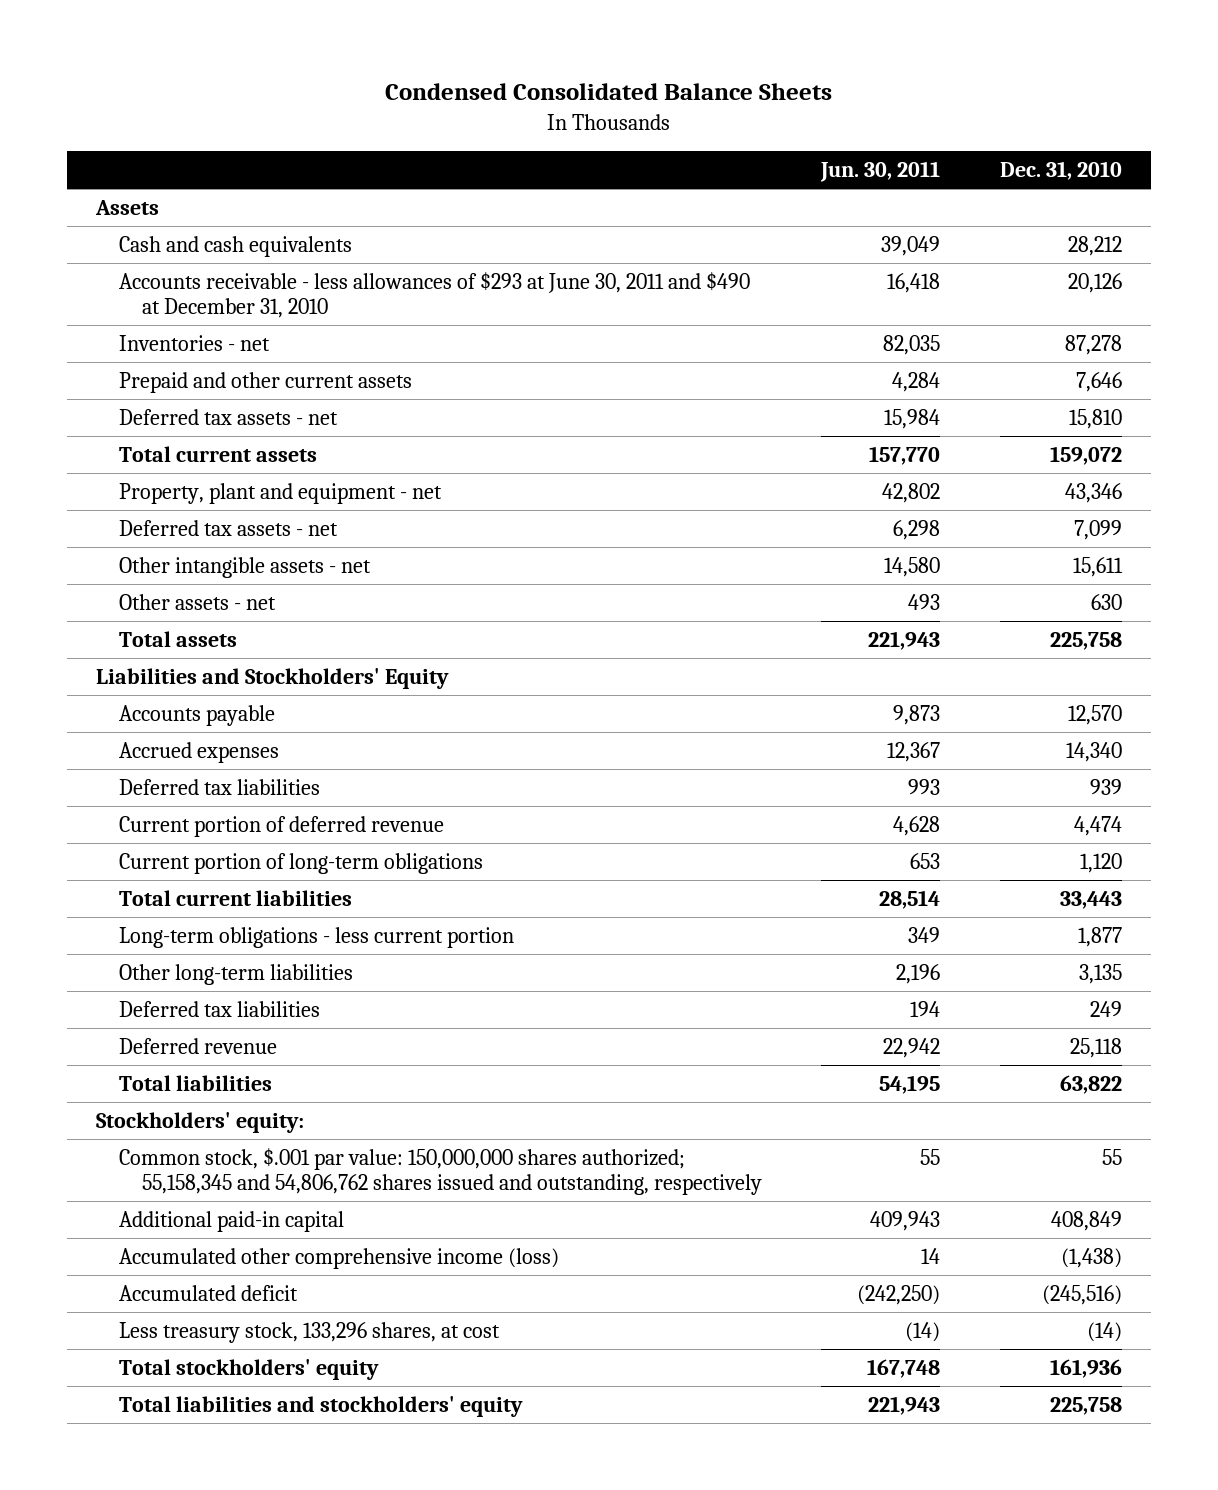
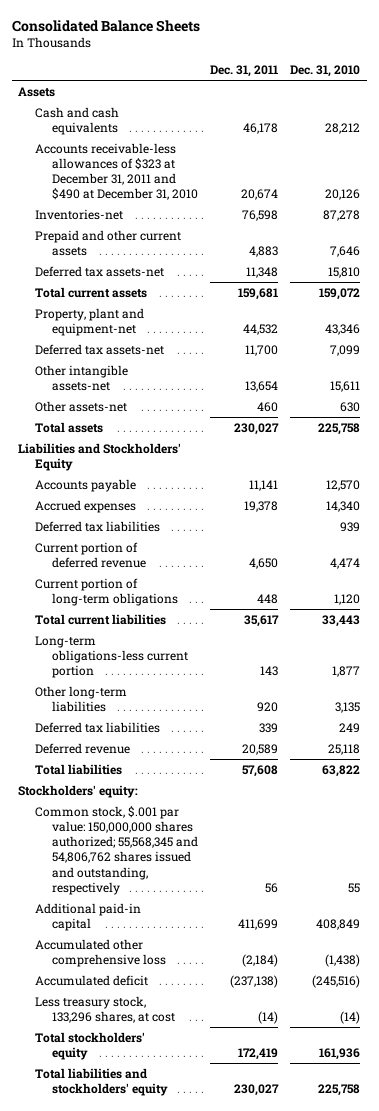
- Condensed Consolidated Balance Sheets
+ Consolidated Balance Sheets
- | Jun. 30, 2011 | Dec. 31, 2010
+ | Dec. 31, 2011 | Dec. 31, 2010
- Accounts receivable - less allowances of $293 at June 30, 2011 and $490 at December 31, 2010 | 16,418 | 20,126
- Inventories - net | 82,035 | 87,278
+ Accounts receivable-less allowances of $323 at December 31, 2011 and $490 at December 31, 2010 | 20,674 | 20,126
+ Inventories-net | 76,598 | 87,278
- Deferred tax assets - net | 15,984 | 15,810
+ Deferred tax assets-net | 11,348 | 15,810
- Property, plant and equipment - net | 42,802 | 43,346
- Deferred tax assets - net | 6,298 | 7,099
- Other intangible assets - net | 14,580 | 15,611
- Other assets - net | 493 | 630
+ Property, plant and equipment-net | 44,532 | 43,346
+ Deferred tax assets-net | 11,700 | 7,099
+ Other intangible assets-net | 13,654 | 15,611
+ Other assets-net | 460 | 630
- Long-term obligations - less current portion | 349 | 1,877
+ Long-term obligations-less current portion | 143 | 1,877
- Common stock, $.001 par value: 150,000,000 shares authorized; 55,158,345 and 54,806,762 shares issued and outstanding, respectively | 55 | 55
+ Common stock, $.001 par value: 150,000,000 shares authorized; 55,568,345 and 54,806,762 shares issued and outstanding, respectively | 56 | 55
- Accumulated other comprehensive income (loss) | 14 | (1,438)
+ Accumulated other comprehensive loss | (2,184) | (1,438)

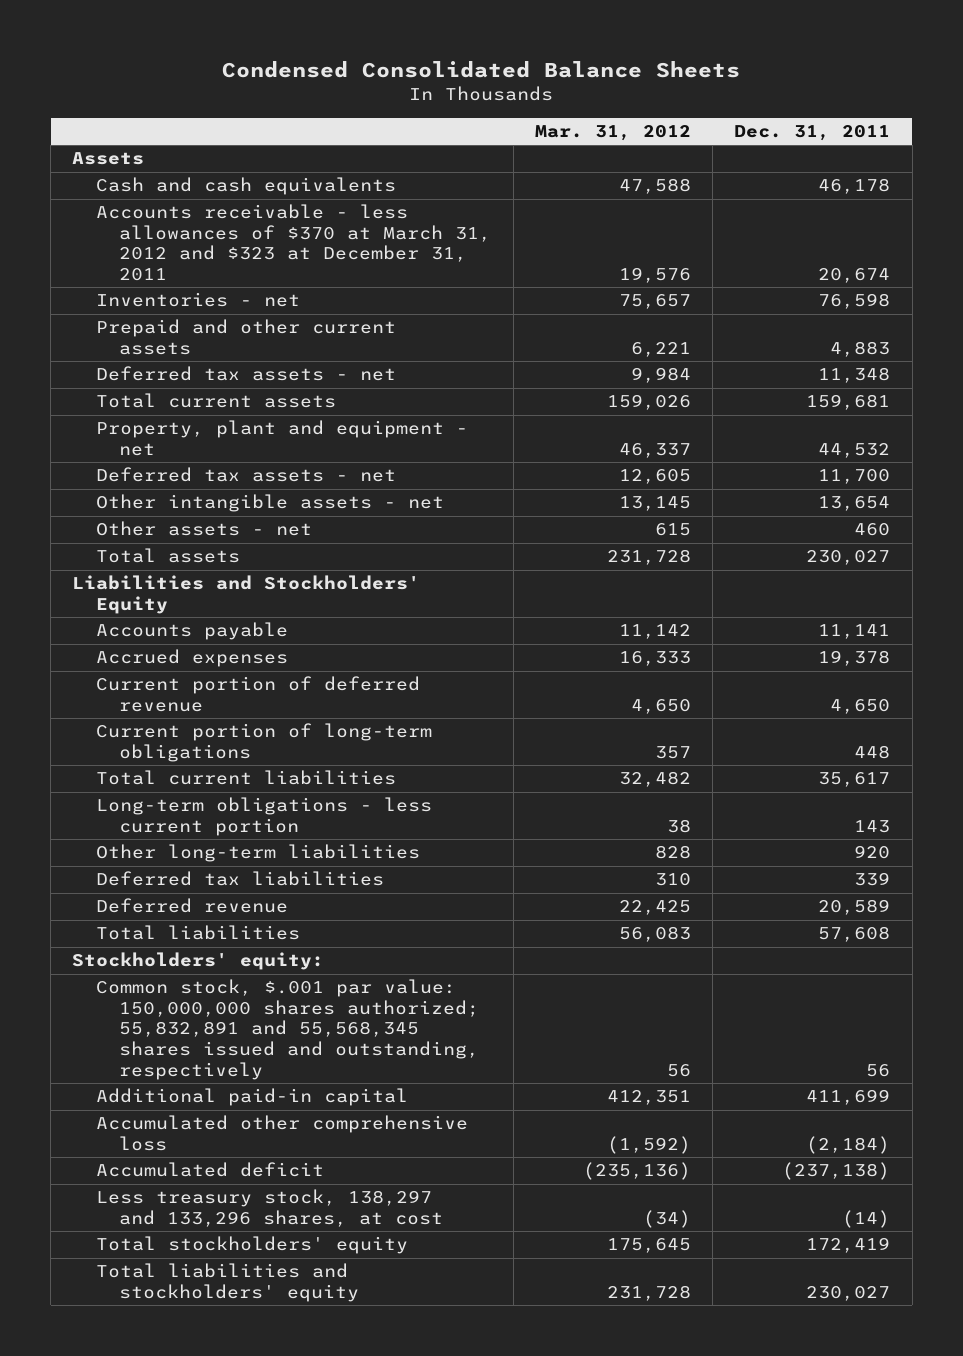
- Consolidated Balance Sheets
+ Condensed Consolidated Balance Sheets
- | Dec. 31, 2011 | Dec. 31, 2010
+ | Mar. 31, 2012 | Dec. 31, 2011
- Accounts receivable-less allowances of $323 at December 31, 2011 and $490 at December 31, 2010 | 20,674 | 20,126
- Inventories-net | 76,598 | 87,278
+ Accounts receivable - less allowances of $370 at March 31, 2012 and $323 at December 31, 2011 | 19,576 | 20,674
+ Inventories - net | 75,657 | 76,598
- Deferred tax assets-net | 11,348 | 15,810
+ Deferred tax assets - net | 9,984 | 11,348
- Property, plant and equipment-net | 44,532 | 43,346
- Deferred tax assets-net | 11,700 | 7,099
- Other intangible assets-net | 13,654 | 15,611
- Other assets-net | 460 | 630
+ Property, plant and equipment - net | 46,337 | 44,532
+ Deferred tax assets - net | 12,605 | 11,700
+ Other intangible assets - net | 13,145 | 13,654
+ Other assets - net | 615 | 460
- Deferred tax liabilities | | 939
- Long-term obligations-less current portion | 143 | 1,877
+ Long-term obligations - less current portion | 38 | 143
- Common stock, $.001 par value: 150,000,000 shares authorized; 55,568,345 and 54,806,762 shares issued and outstanding, respectively | 56 | 55
+ Common stock, $.001 par value: 150,000,000 shares authorized; 55,832,891 and 55,568,345 shares issued and outstanding, respectively | 56 | 56
- Less treasury stock, 133,296 shares, at cost | (14) | (14)
+ Less treasury stock, 138,297 and 133,296 shares, at cost | (34) | (14)

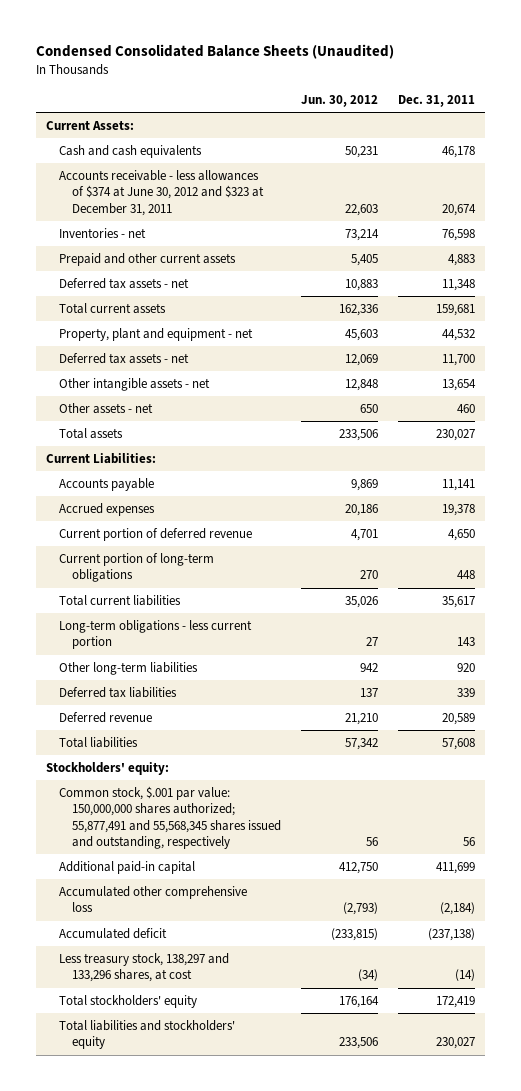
- Condensed Consolidated Balance Sheets
+ Condensed Consolidated Balance Sheets (Unaudited)
- | Mar. 31, 2012 | Dec. 31, 2011
+ | Jun. 30, 2012 | Dec. 31, 2011
- Assets
+ Current Assets:
- Accounts receivable - less allowances of $370 at March 31, 2012 and $323 at December 31, 2011 | 19,576 | 20,674
+ Accounts receivable - less allowances of $374 at June 30, 2012 and $323 at December 31, 2011 | 22,603 | 20,674
- Liabilities and Stockholders' Equity
+ Current Liabilities:
- Common stock, $.001 par value: 150,000,000 shares authorized; 55,832,891 and 55,568,345 shares issued and outstanding, respectively | 56 | 56
+ Common stock, $.001 par value: 150,000,000 shares authorized; 55,877,491 and 55,568,345 shares issued and outstanding, respectively | 56 | 56

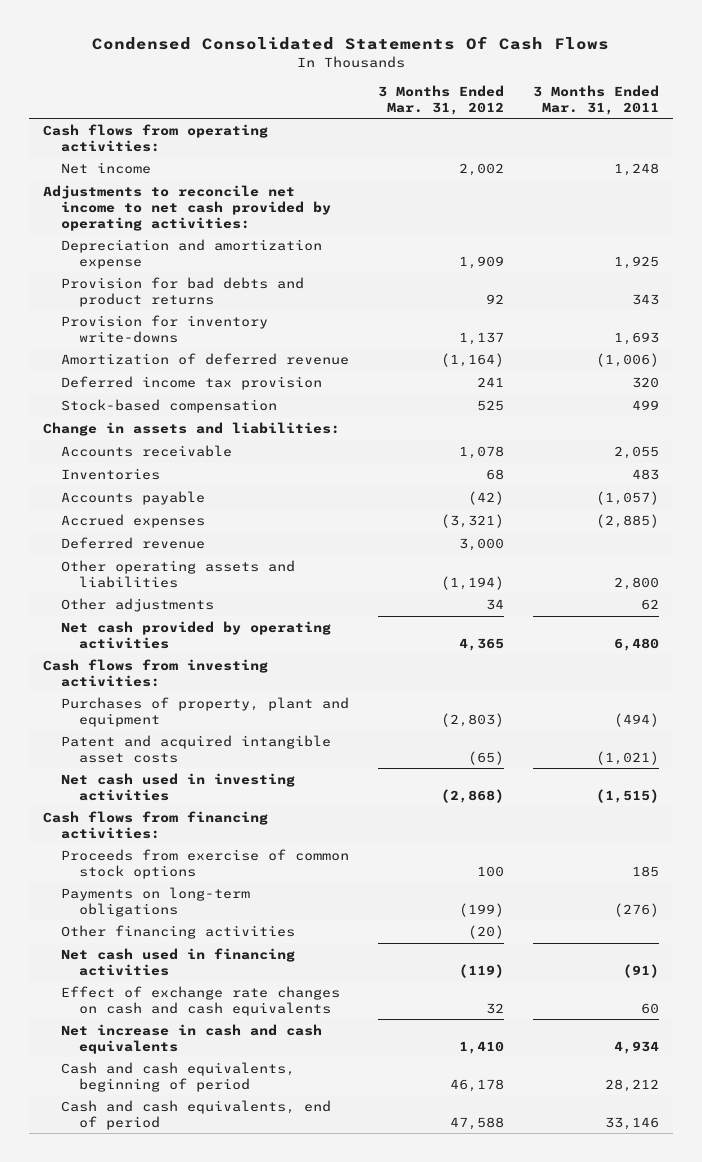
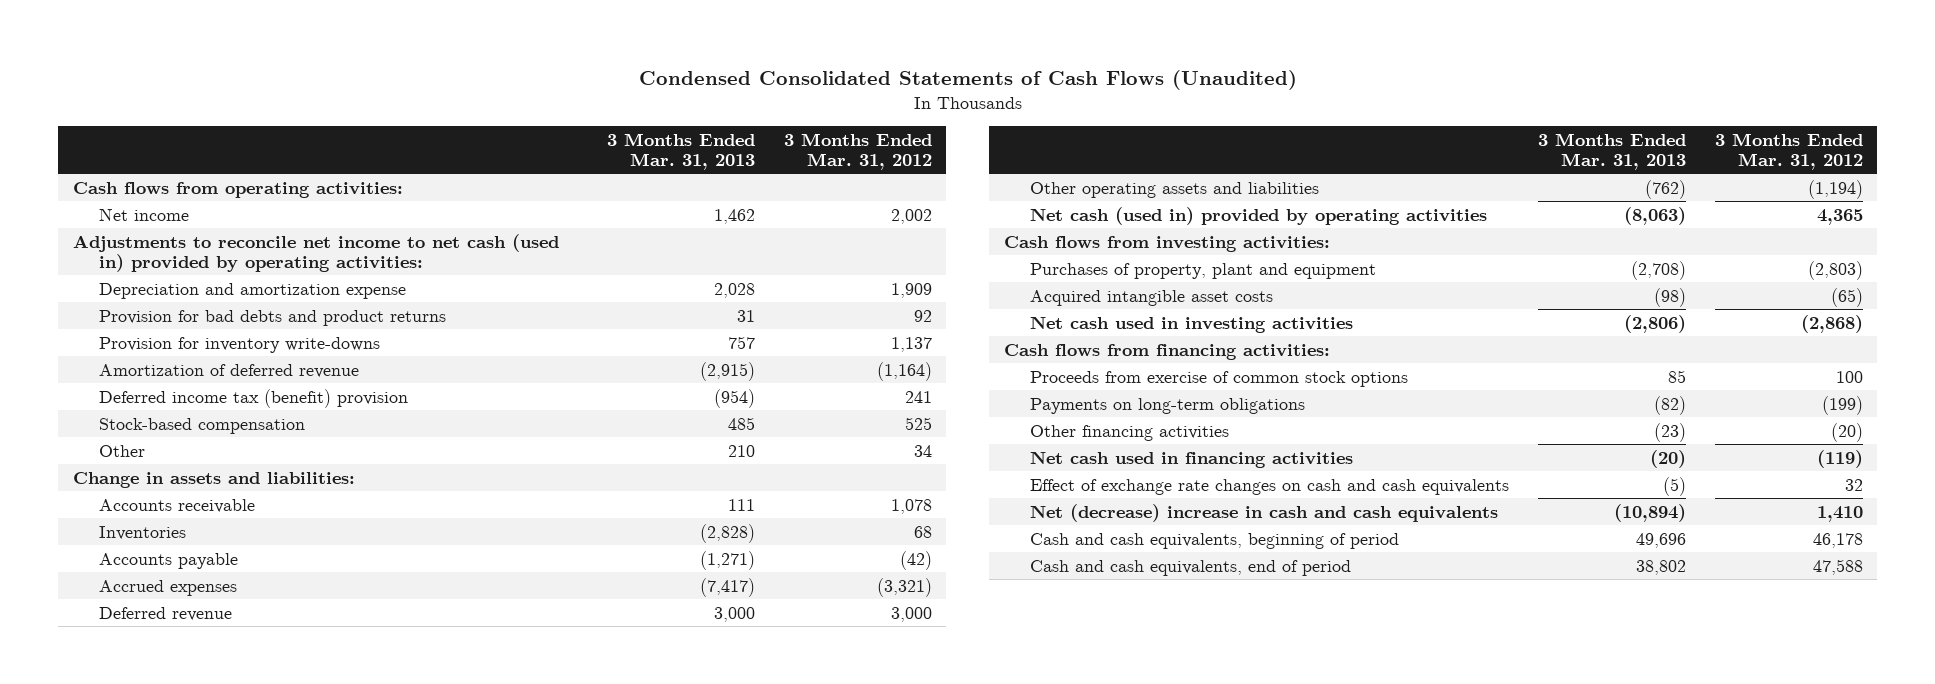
- Condensed Consolidated Statements Of Cash Flows
+ Condensed Consolidated Statements of Cash Flows (Unaudited)
- | 3 Months Ended Mar. 31, 2012 | 3 Months Ended Mar. 31, 2011
+ | 3 Months Ended Mar. 31, 2013 | 3 Months Ended Mar. 31, 2012
- Adjustments to reconcile net income to net cash provided by operating activities:
+ Adjustments to reconcile net income to net cash (used in) provided by operating activities:
- Deferred income tax provision | 241 | 320
+ Deferred income tax (benefit) provision | (954) | 241
+ Other | 210 | 34
- Other adjustments | 34 | 62
- Net cash provided by operating activities | 4,365 | 6,480
+ Net cash (used in) provided by operating activities | (8,063) | 4,365
- Patent and acquired intangible asset costs | (65) | (1,021)
+ Acquired intangible asset costs | (98) | (65)
- Net increase in cash and cash equivalents | 1,410 | 4,934
+ Net (decrease) increase in cash and cash equivalents | (10,894) | 1,410

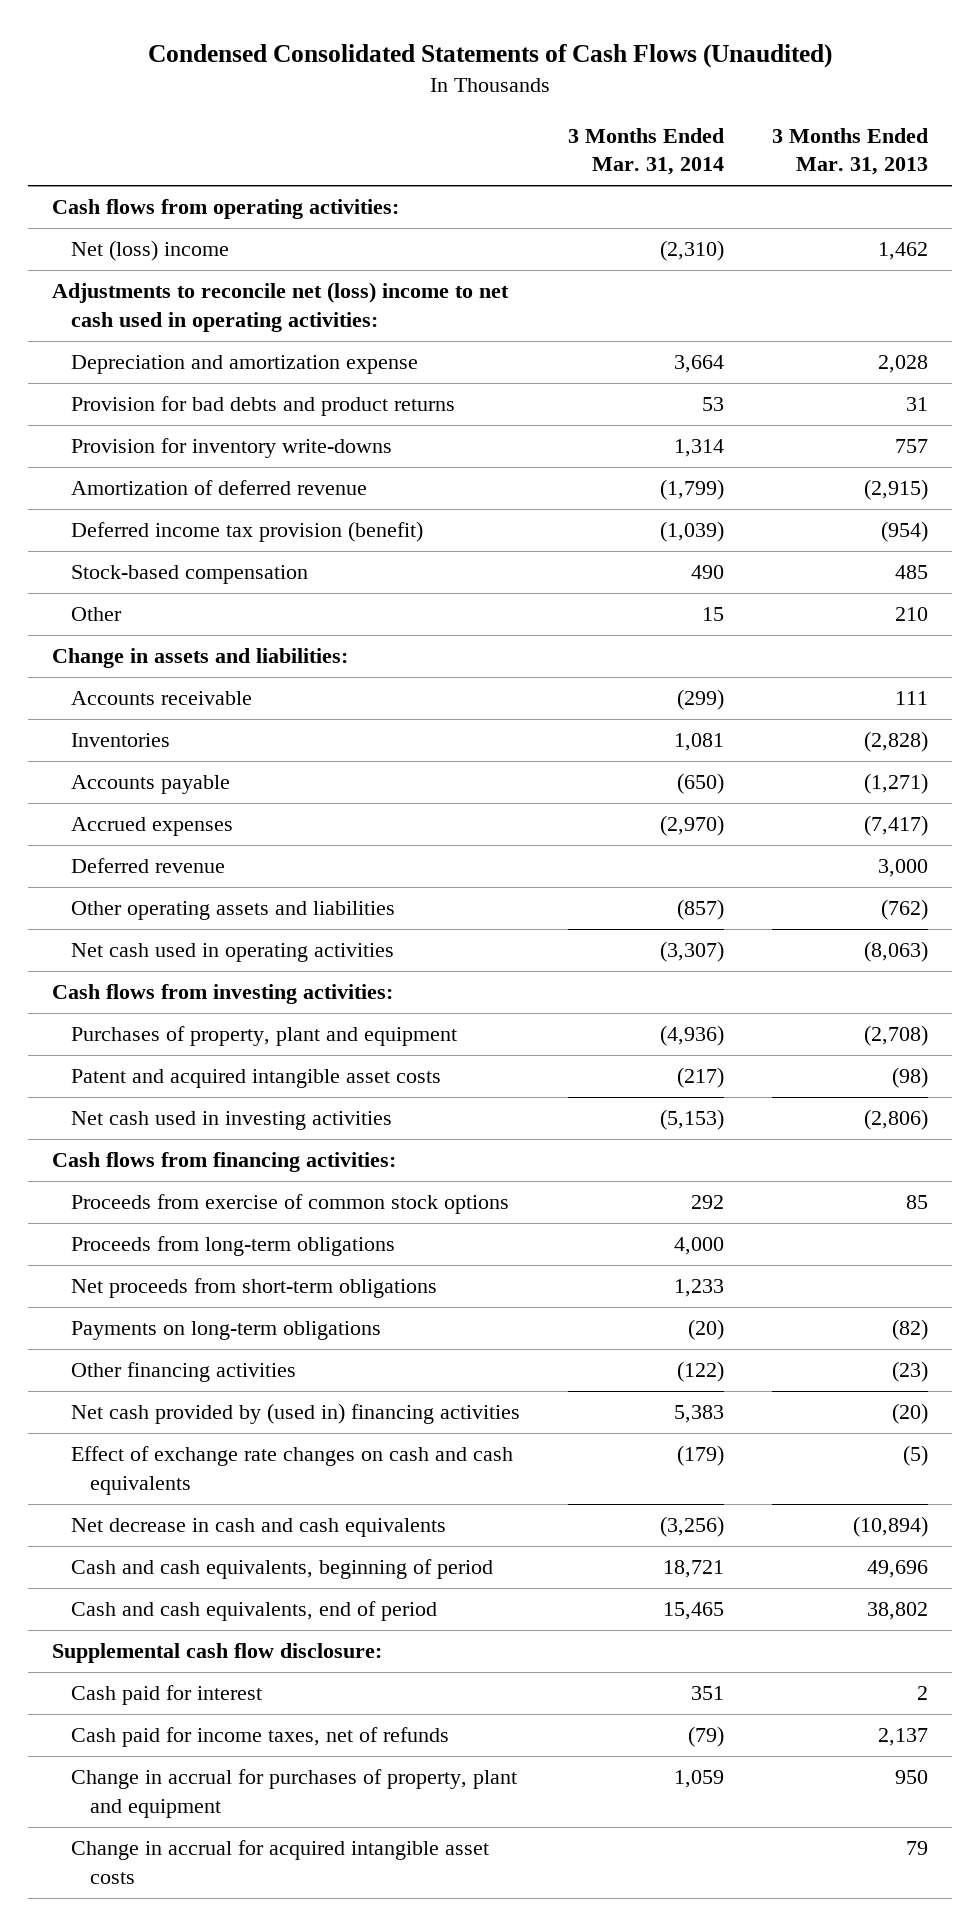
- | 3 Months Ended Mar. 31, 2013 | 3 Months Ended Mar. 31, 2012
+ | 3 Months Ended Mar. 31, 2014 | 3 Months Ended Mar. 31, 2013
- Net income | 1,462 | 2,002
- Adjustments to reconcile net income to net cash (used in) provided by operating activities:
+ Net (loss) income | (2,310) | 1,462
+ Adjustments to reconcile net (loss) income to net cash used in operating activities:
- Deferred income tax (benefit) provision | (954) | 241
+ Deferred income tax provision (benefit) | (1,039) | (954)
- Net cash (used in) provided by operating activities | (8,063) | 4,365
+ Net cash used in operating activities | (3,307) | (8,063)
- Acquired intangible asset costs | (98) | (65)
+ Patent and acquired intangible asset costs | (217) | (98)
+ Proceeds from long-term obligations | 4,000 |
+ Net proceeds from short-term obligations | 1,233 |
- Net cash used in financing activities | (20) | (119)
+ Net cash provided by (used in) financing activities | 5,383 | (20)
- Net (decrease) increase in cash and cash equivalents | (10,894) | 1,410
+ Net decrease in cash and cash equivalents | (3,256) | (10,894)
+ Supplemental cash flow disclosure:
+ Cash paid for interest | 351 | 2
+ Cash paid for income taxes, net of refunds | (79) | 2,137
+ Change in accrual for purchases of property, plant and equipment | 1,059 | 950
+ Change in accrual for acquired intangible asset costs | | 79

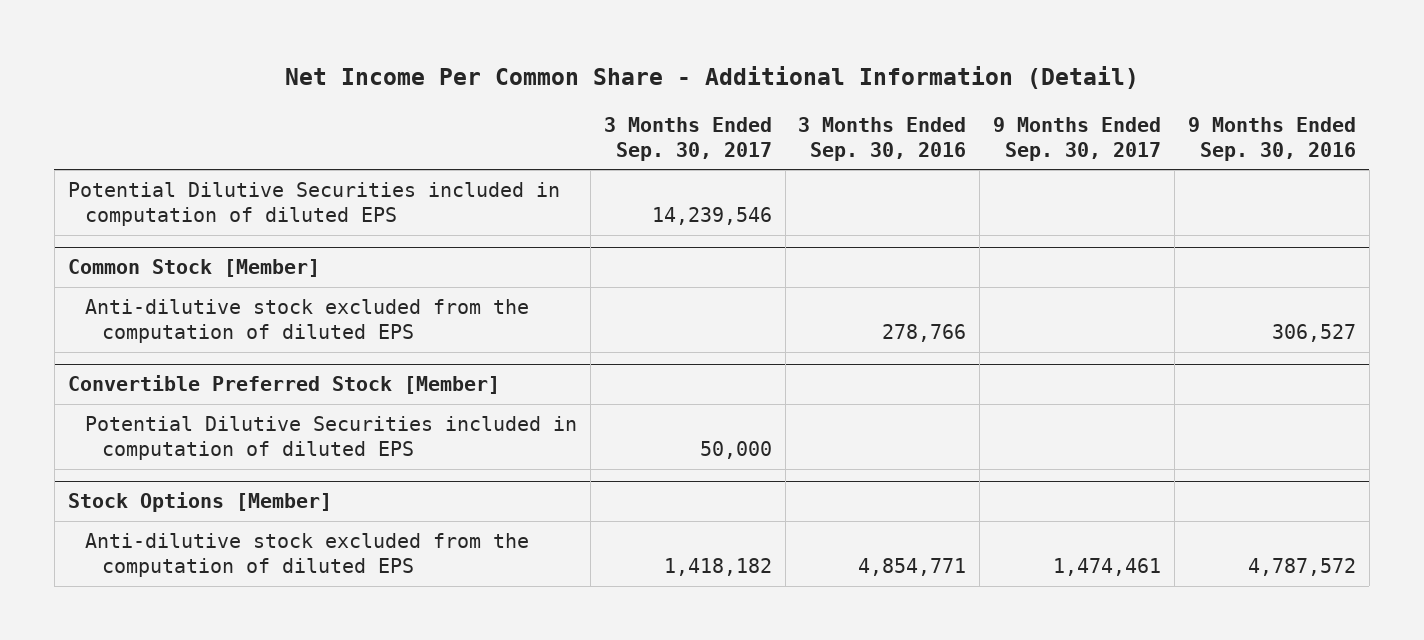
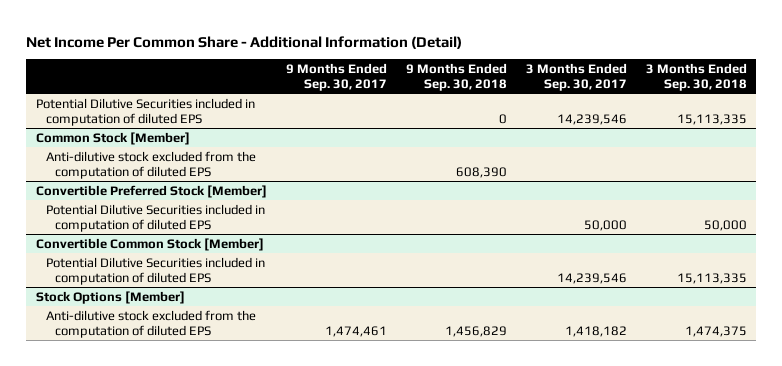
- | 3 Months Ended Sep. 30, 2017 | 3 Months Ended Sep. 30, 2016 | 9 Months Ended Sep. 30, 2017 | 9 Months Ended Sep. 30, 2016
+ | 9 Months Ended Sep. 30, 2017 | 9 Months Ended Sep. 30, 2018 | 3 Months Ended Sep. 30, 2017 | 3 Months Ended Sep. 30, 2018
+ Convertible Common Stock [Member]
+ Potential Dilutive Securities included in computation of diluted EPS | | | 14,239,546 | 15,113,335

